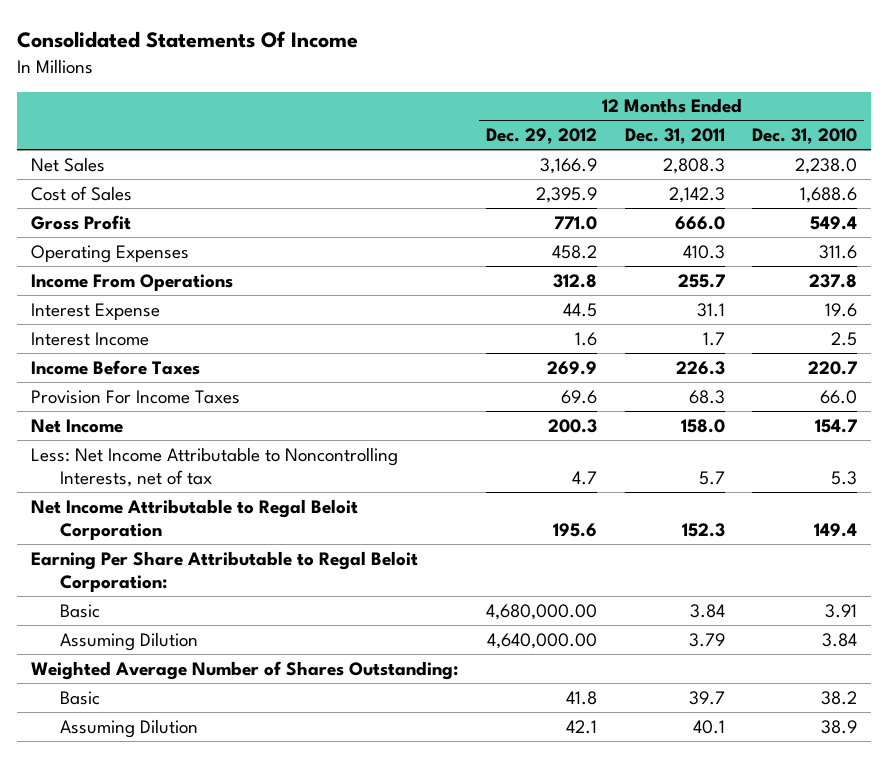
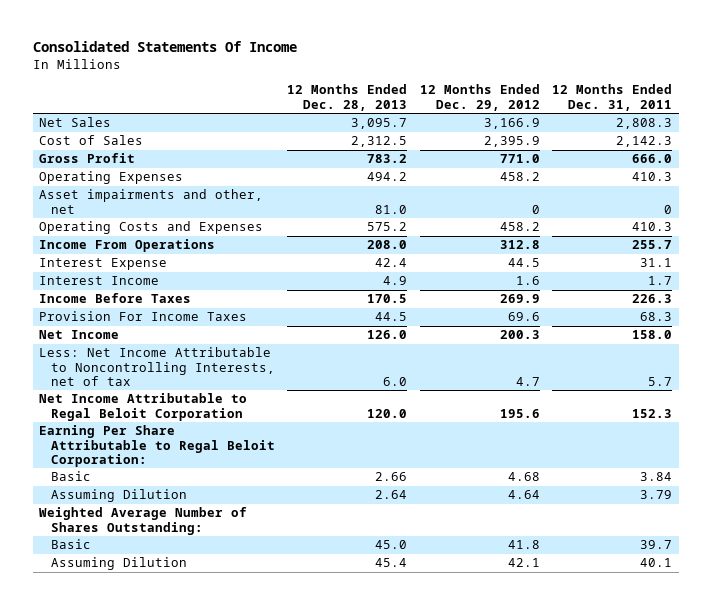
- | 12 Months Ended Dec. 29, 2012 | 12 Months Ended Dec. 31, 2011 | 12 Months Ended Dec. 31, 2010
+ | 12 Months Ended Dec. 28, 2013 | 12 Months Ended Dec. 29, 2012 | 12 Months Ended Dec. 31, 2011
+ Asset impairments and other, net | 81.0 | 0 | 0
+ Operating Costs and Expenses | 575.2 | 458.2 | 410.3
- Basic | 4,680,000.00 | 3.84 | 3.91
- Assuming Dilution | 4,640,000.00 | 3.79 | 3.84
+ Basic | 2.66 | 4.68 | 3.84
+ Assuming Dilution | 2.64 | 4.64 | 3.79

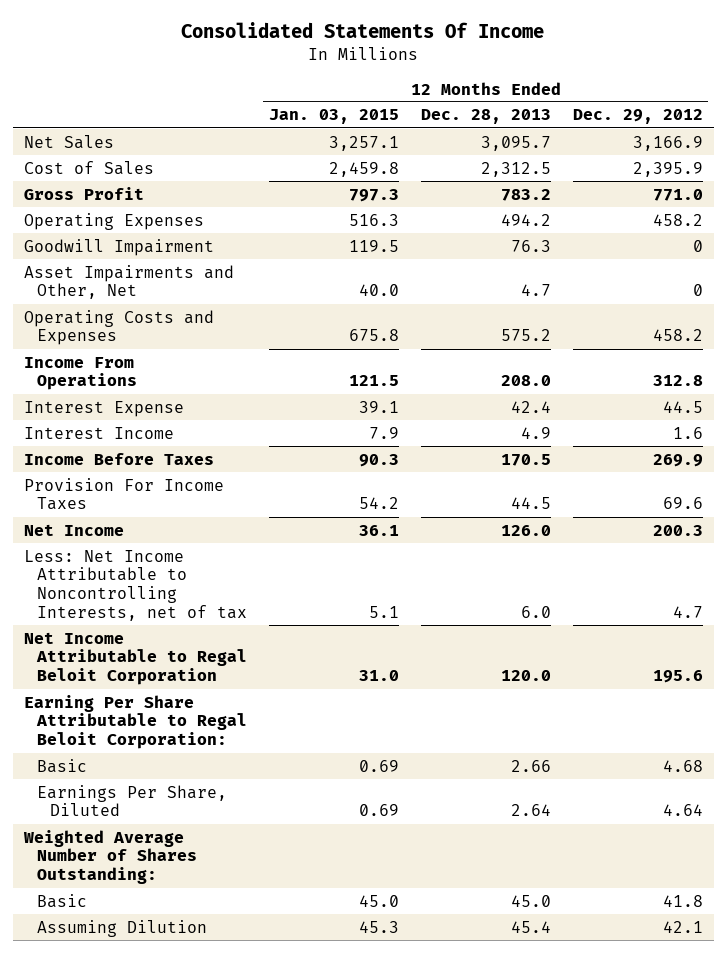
- | 12 Months Ended Dec. 28, 2013 | 12 Months Ended Dec. 29, 2012 | 12 Months Ended Dec. 31, 2011
+ | 12 Months Ended Jan. 03, 2015 | 12 Months Ended Dec. 28, 2013 | 12 Months Ended Dec. 29, 2012
- Asset impairments and other, net | 81.0 | 0 | 0
+ Goodwill Impairment | 119.5 | 76.3 | 0
+ Asset Impairments and Other, Net | 40.0 | 4.7 | 0
- Assuming Dilution | 2.64 | 4.64 | 3.79
+ Earnings Per Share, Diluted | 0.69 | 2.64 | 4.64

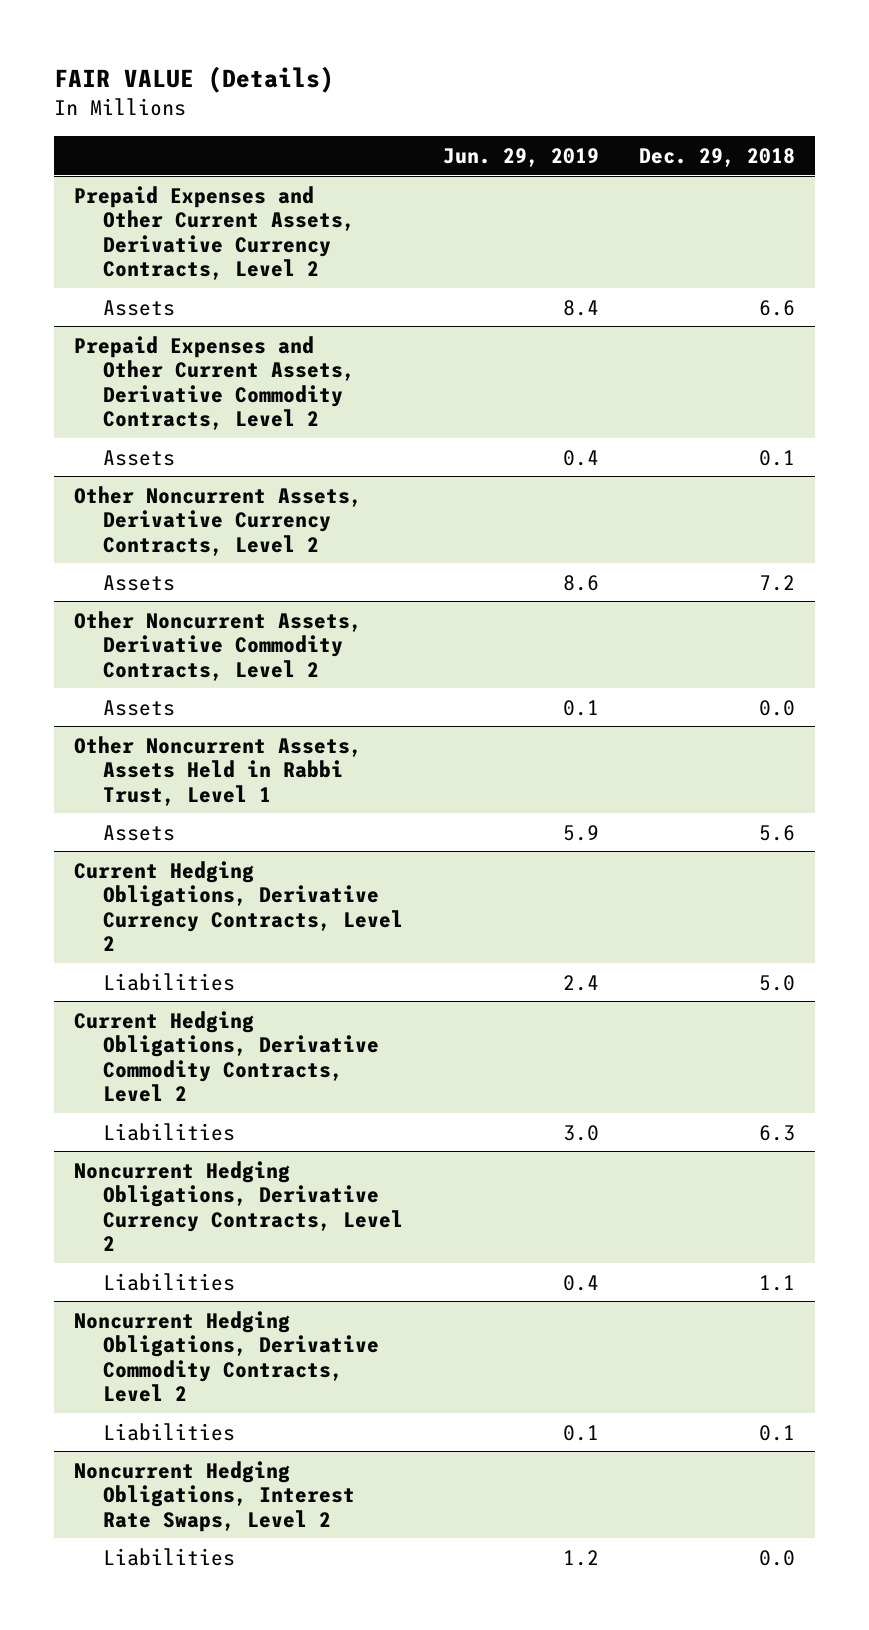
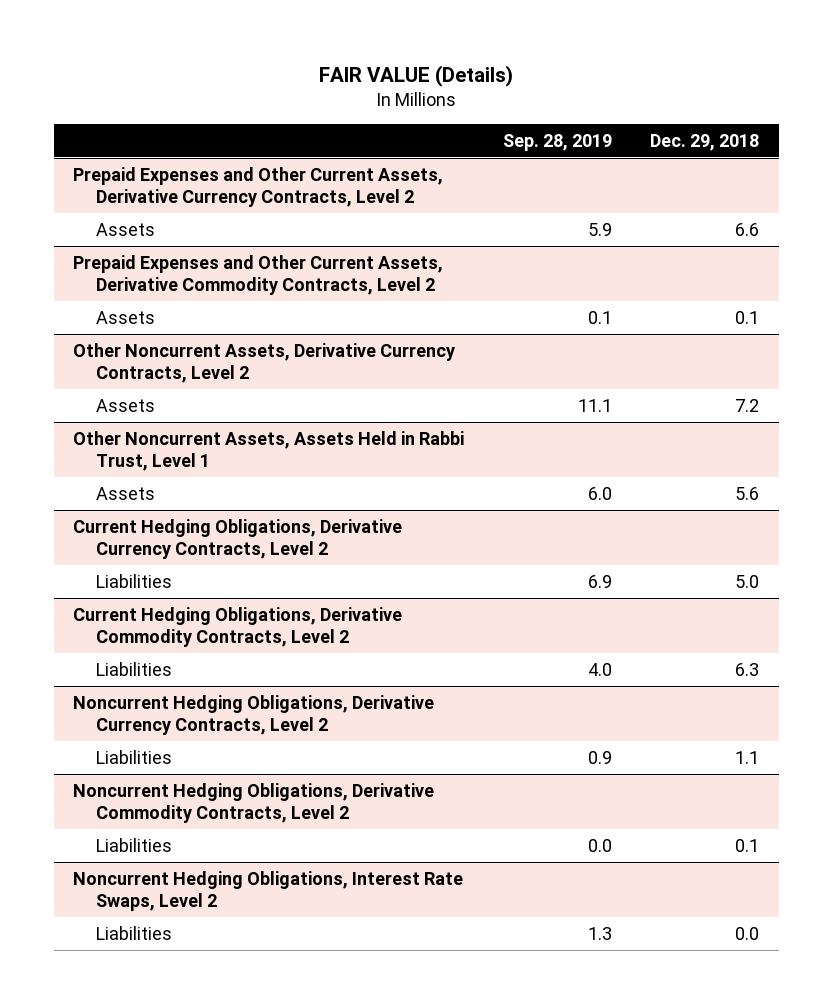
- | Jun. 29, 2019 | Dec. 29, 2018
+ | Sep. 28, 2019 | Dec. 29, 2018
- Other Noncurrent Assets, Derivative Commodity Contracts, Level 2
- Assets | 0.1 | 0.0

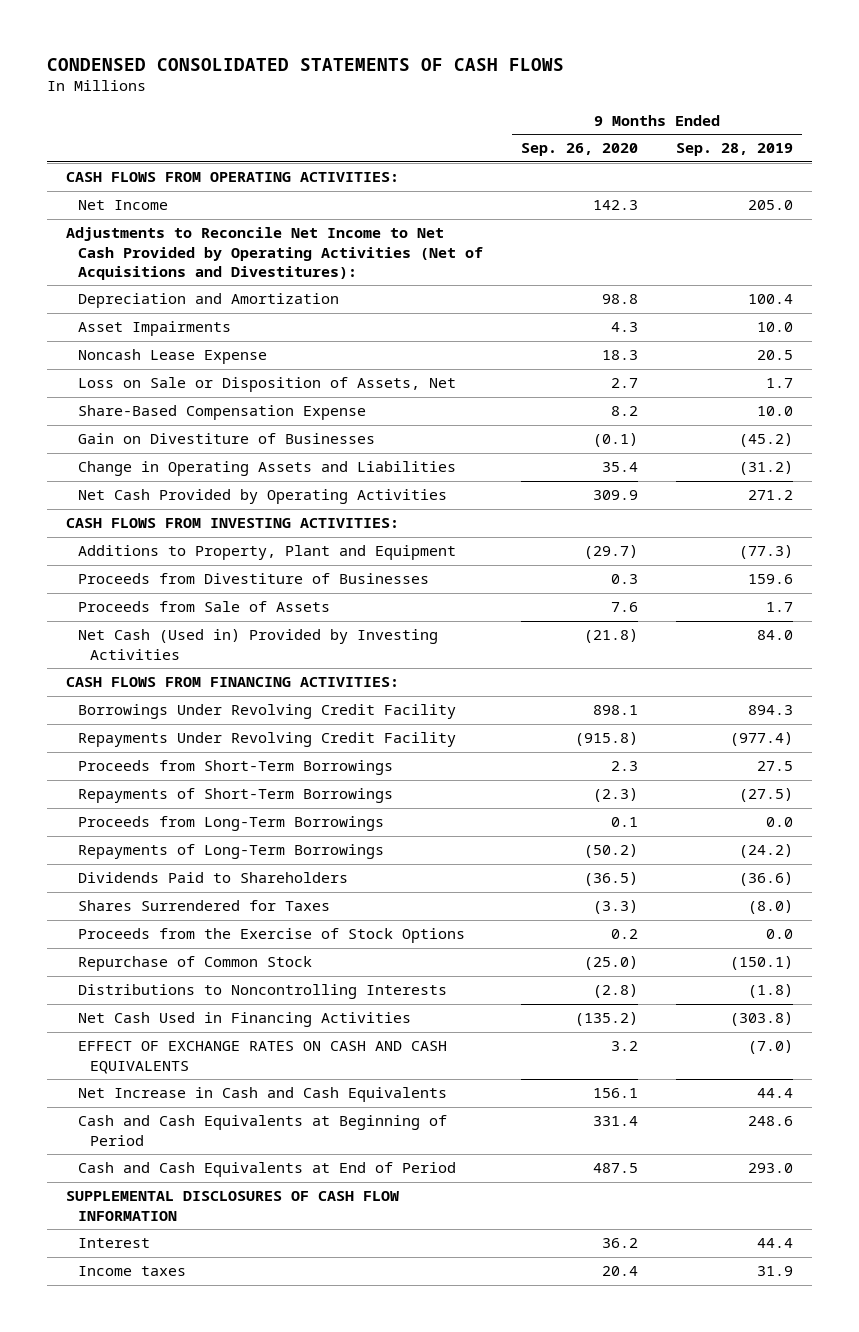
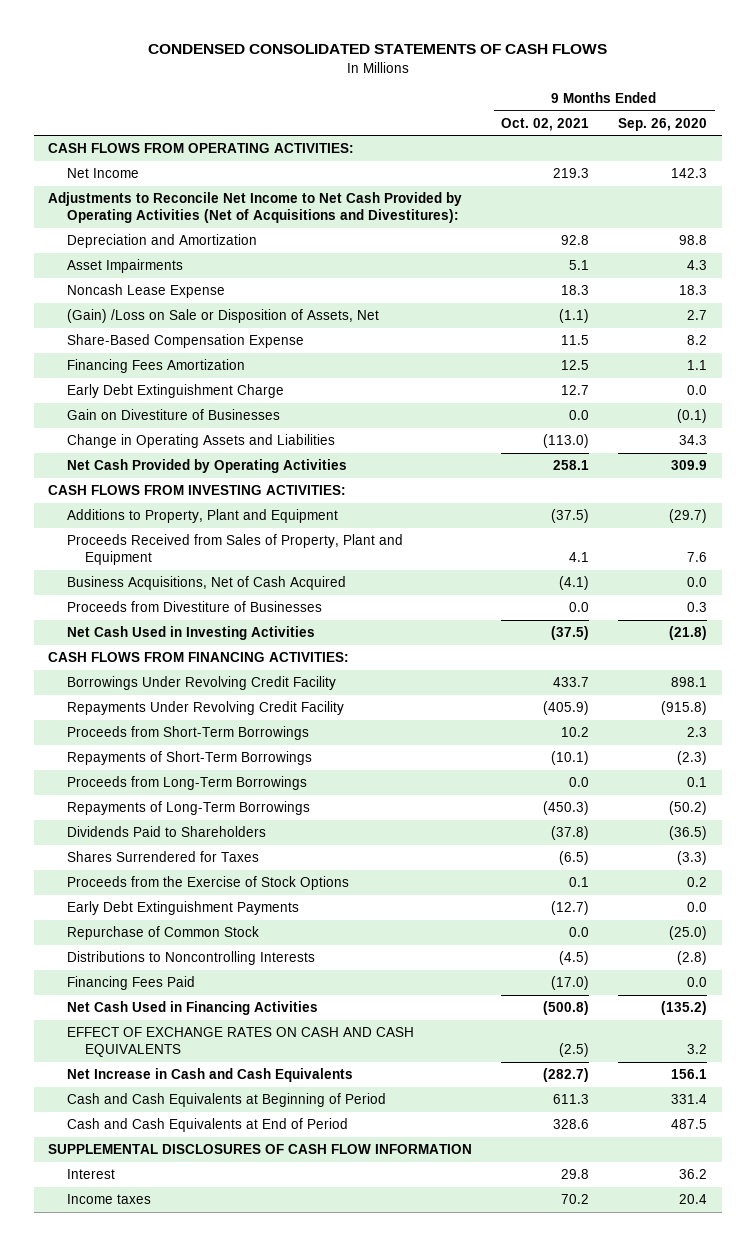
- | 9 Months Ended Sep. 26, 2020 | 9 Months Ended Sep. 28, 2019
+ | 9 Months Ended Oct. 02, 2021 | 9 Months Ended Sep. 26, 2020
- Loss on Sale or Disposition of Assets, Net | 2.7 | 1.7
+ (Gain) /Loss on Sale or Disposition of Assets, Net | (1.1) | 2.7
+ Financing Fees Amortization | 12.5 | 1.1
+ Early Debt Extinguishment Charge | 12.7 | 0.0
- Change in Operating Assets and Liabilities | 35.4 | (31.2)
+ Change in Operating Assets and Liabilities | (113.0) | 34.3
+ Proceeds Received from Sales of Property, Plant and Equipment | 4.1 | 7.6
+ Business Acquisitions, Net of Cash Acquired | (4.1) | 0.0
- Proceeds from Sale of Assets | 7.6 | 1.7
- Net Cash (Used in) Provided by Investing Activities | (21.8) | 84.0
+ Net Cash Used in Investing Activities | (37.5) | (21.8)
+ Early Debt Extinguishment Payments | (12.7) | 0.0
+ Financing Fees Paid | (17.0) | 0.0

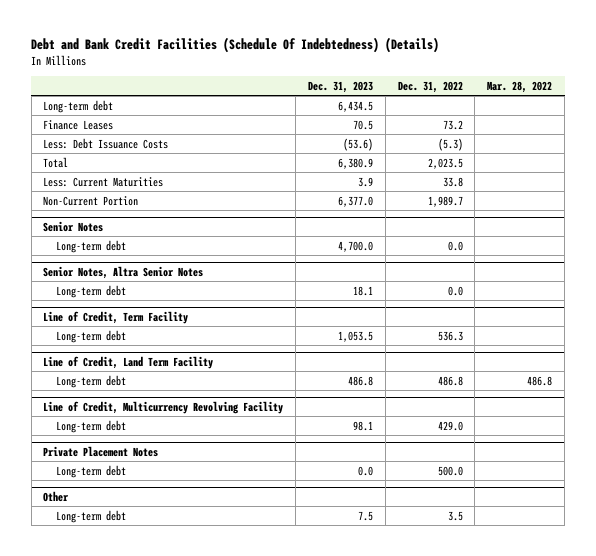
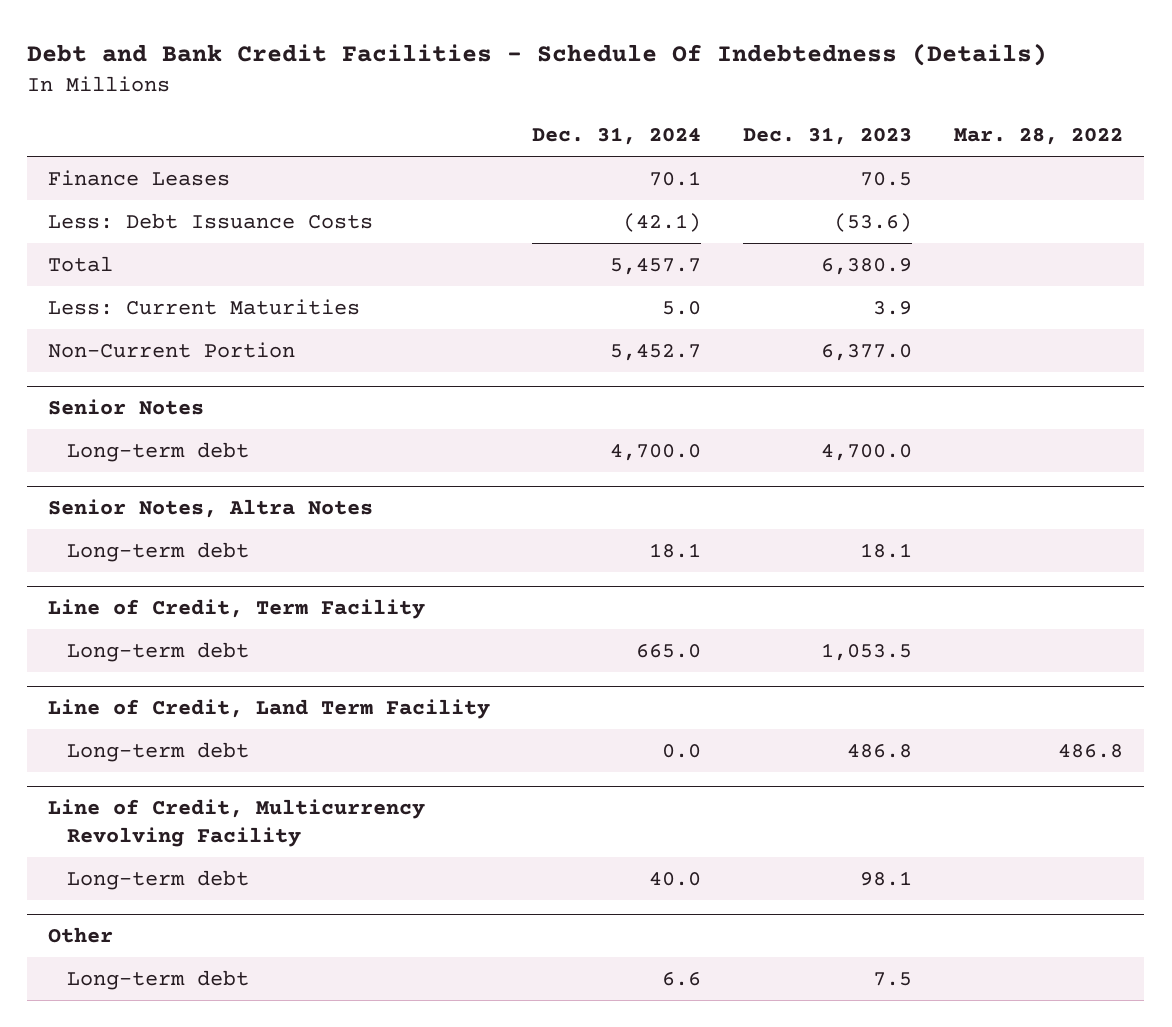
- Debt and Bank Credit Facilities (Schedule Of Indebtedness) (Details)
+ Debt and Bank Credit Facilities - Schedule Of Indebtedness (Details)
- | Dec. 31, 2023 | Dec. 31, 2022 | Mar. 28, 2022
+ | Dec. 31, 2024 | Dec. 31, 2023 | Mar. 28, 2022
- Long-term debt | 6,434.5 | |
- Senior Notes, Altra Senior Notes
+ Senior Notes, Altra Notes
- Private Placement Notes
- Long-term debt | 0.0 | 500.0 |

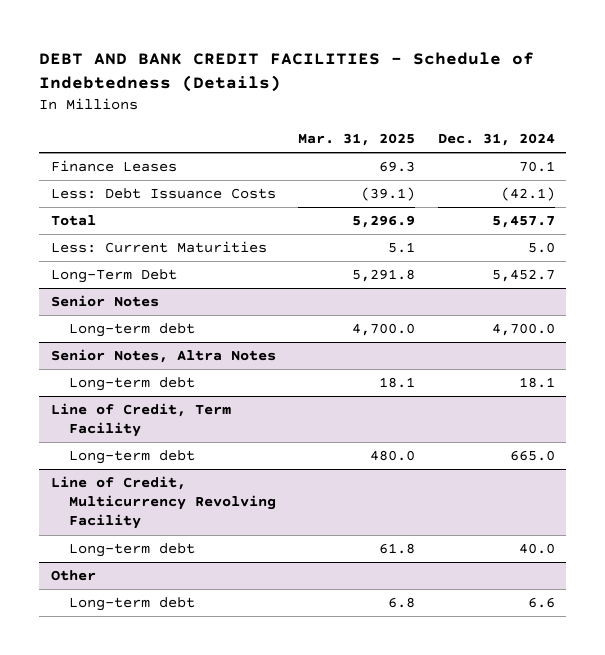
- Debt and Bank Credit Facilities - Schedule Of Indebtedness (Details)
+ DEBT AND BANK CREDIT FACILITIES - Schedule of Indebtedness (Details)
- | Dec. 31, 2024 | Dec. 31, 2023 | Mar. 28, 2022
+ | Mar. 31, 2025 | Dec. 31, 2024
- Non-Current Portion | 5,452.7 | 6,377.0 |
+ Long-Term Debt | 5,291.8 | 5,452.7
- Line of Credit, Land Term Facility
- Long-term debt | 0.0 | 486.8 | 486.8

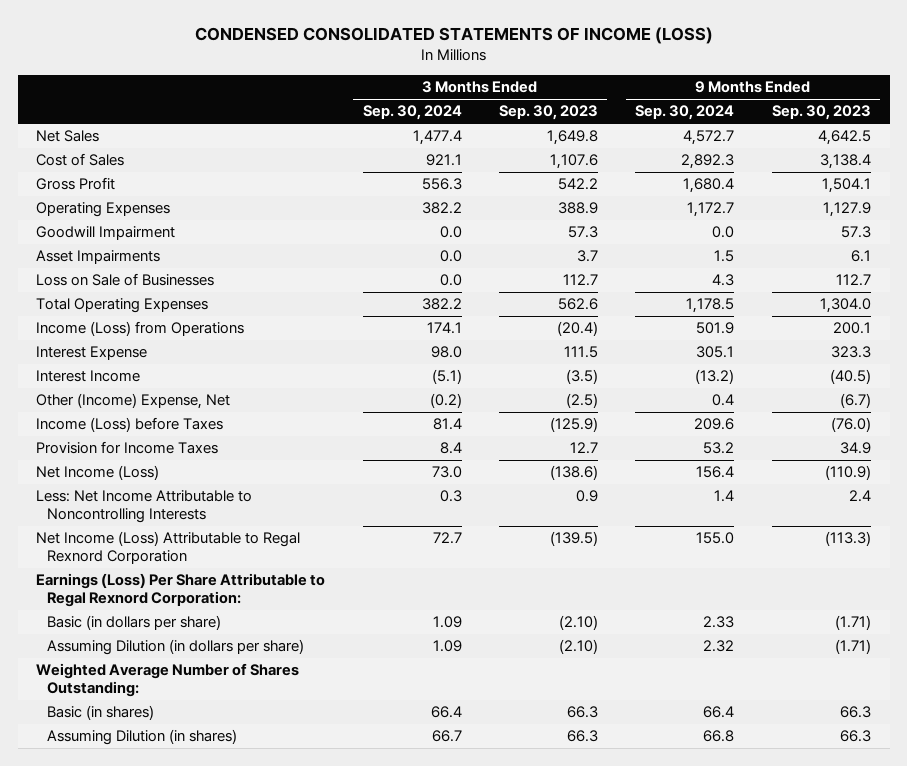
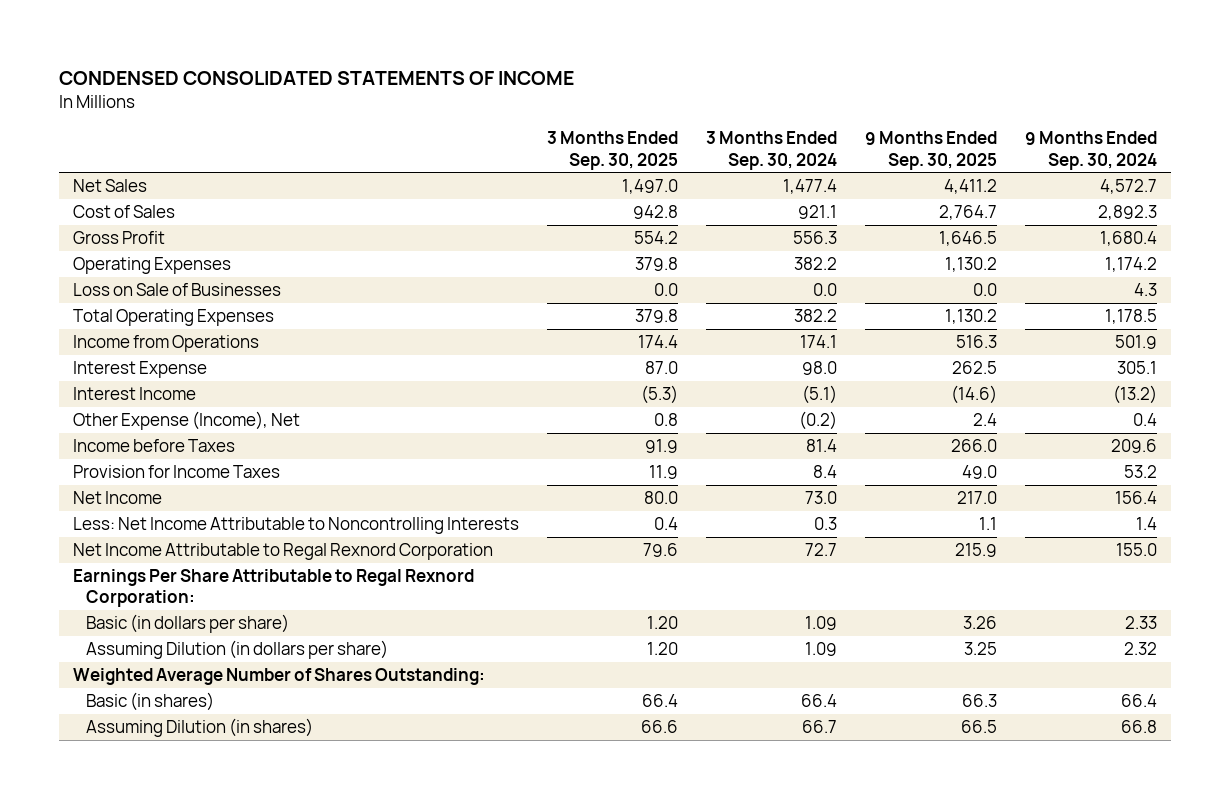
- CONDENSED CONSOLIDATED STATEMENTS OF INCOME (LOSS)
+ CONDENSED CONSOLIDATED STATEMENTS OF INCOME
- | 3 Months Ended Sep. 30, 2024 | 3 Months Ended Sep. 30, 2023 | 9 Months Ended Sep. 30, 2024 | 9 Months Ended Sep. 30, 2023
+ | 3 Months Ended Sep. 30, 2025 | 3 Months Ended Sep. 30, 2024 | 9 Months Ended Sep. 30, 2025 | 9 Months Ended Sep. 30, 2024
- Operating Expenses | 382.2 | 388.9 | 1,172.7 | 1,127.9
- Goodwill Impairment | 0.0 | 57.3 | 0.0 | 57.3
- Asset Impairments | 0.0 | 3.7 | 1.5 | 6.1
+ Operating Expenses | 379.8 | 382.2 | 1,130.2 | 1,174.2
- Income (Loss) from Operations | 174.1 | (20.4) | 501.9 | 200.1
+ Income from Operations | 174.4 | 174.1 | 516.3 | 501.9
- Other (Income) Expense, Net | (0.2) | (2.5) | 0.4 | (6.7)
- Income (Loss) before Taxes | 81.4 | (125.9) | 209.6 | (76.0)
+ Other Expense (Income), Net | 0.8 | (0.2) | 2.4 | 0.4
+ Income before Taxes | 91.9 | 81.4 | 266.0 | 209.6
- Net Income (Loss) | 73.0 | (138.6) | 156.4 | (110.9)
+ Net Income | 80.0 | 73.0 | 217.0 | 156.4
- Net Income (Loss) Attributable to Regal Rexnord Corporation | 72.7 | (139.5) | 155.0 | (113.3)
- Earnings (Loss) Per Share Attributable to Regal Rexnord Corporation:
+ Net Income Attributable to Regal Rexnord Corporation | 79.6 | 72.7 | 215.9 | 155.0
+ Earnings Per Share Attributable to Regal Rexnord Corporation:

